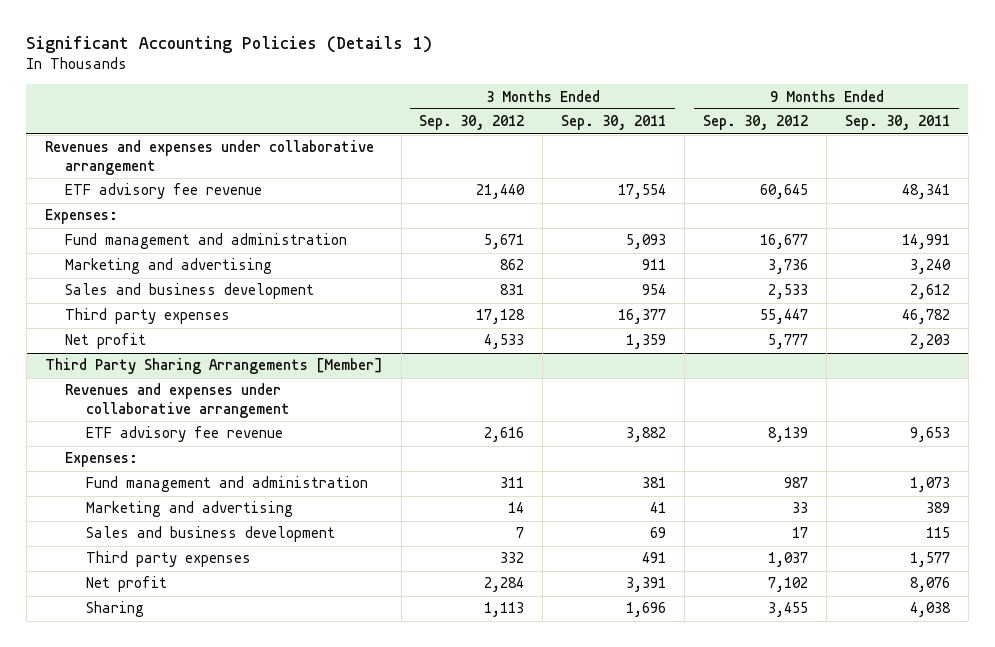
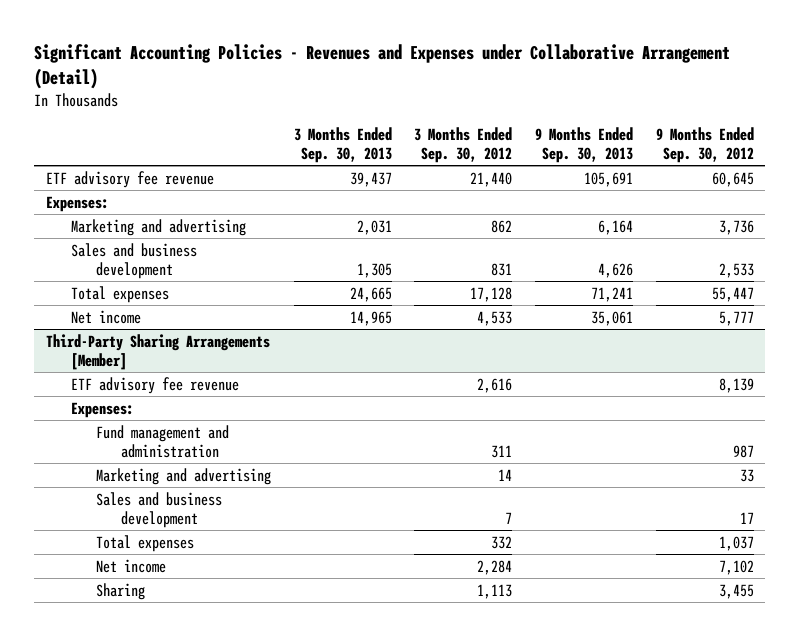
- Significant Accounting Policies (Details 1)
+ Significant Accounting Policies - Revenues and Expenses under Collaborative Arrangement (Detail)
- | 3 Months Ended Sep. 30, 2012 | 3 Months Ended Sep. 30, 2011 | 9 Months Ended Sep. 30, 2012 | 9 Months Ended Sep. 30, 2011
+ | 3 Months Ended Sep. 30, 2013 | 3 Months Ended Sep. 30, 2012 | 9 Months Ended Sep. 30, 2013 | 9 Months Ended Sep. 30, 2012
- Revenues and expenses under collaborative arrangement
- Fund management and administration | 5,671 | 5,093 | 16,677 | 14,991
- Third party expenses | 17,128 | 16,377 | 55,447 | 46,782
- Net profit | 4,533 | 1,359 | 5,777 | 2,203
- Third Party Sharing Arrangements [Member]
- Revenues and expenses under collaborative arrangement
+ Total expenses | 24,665 | 17,128 | 71,241 | 55,447
+ Net income | 14,965 | 4,533 | 35,061 | 5,777
+ Third-Party Sharing Arrangements [Member]
- Third party expenses | 332 | 491 | 1,037 | 1,577
- Net profit | 2,284 | 3,391 | 7,102 | 8,076
+ Total expenses | | 332 | | 1,037
+ Net income | | 2,284 | | 7,102

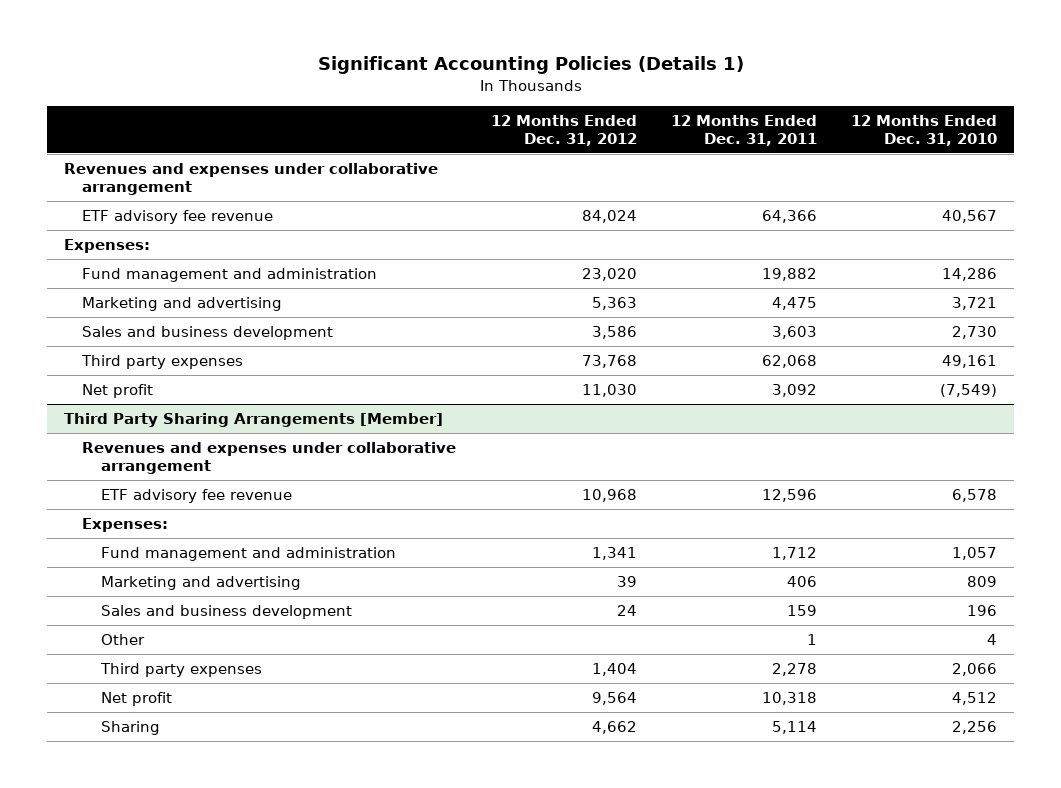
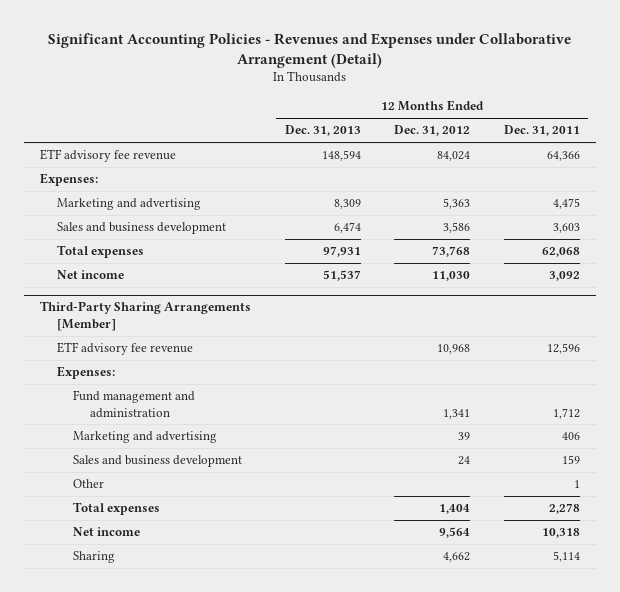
- Significant Accounting Policies (Details 1)
+ Significant Accounting Policies - Revenues and Expenses under Collaborative Arrangement (Detail)
- | 12 Months Ended Dec. 31, 2012 | 12 Months Ended Dec. 31, 2011 | 12 Months Ended Dec. 31, 2010
+ | 12 Months Ended Dec. 31, 2013 | 12 Months Ended Dec. 31, 2012 | 12 Months Ended Dec. 31, 2011
- Revenues and expenses under collaborative arrangement
- Fund management and administration | 23,020 | 19,882 | 14,286
- Third party expenses | 73,768 | 62,068 | 49,161
- Net profit | 11,030 | 3,092 | (7,549)
- Third Party Sharing Arrangements [Member]
- Revenues and expenses under collaborative arrangement
+ Total expenses | 97,931 | 73,768 | 62,068
+ Net income | 51,537 | 11,030 | 3,092
+ Third-Party Sharing Arrangements [Member]
- Third party expenses | 1,404 | 2,278 | 2,066
- Net profit | 9,564 | 10,318 | 4,512
+ Total expenses | | 1,404 | 2,278
+ Net income | | 9,564 | 10,318

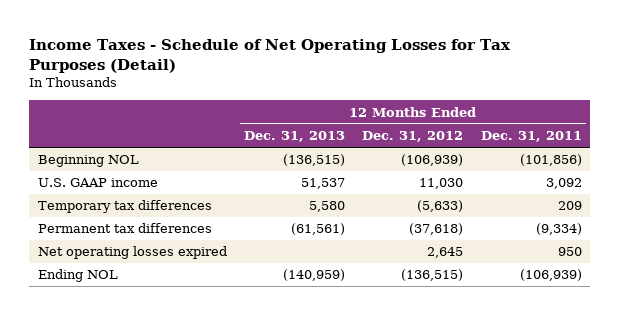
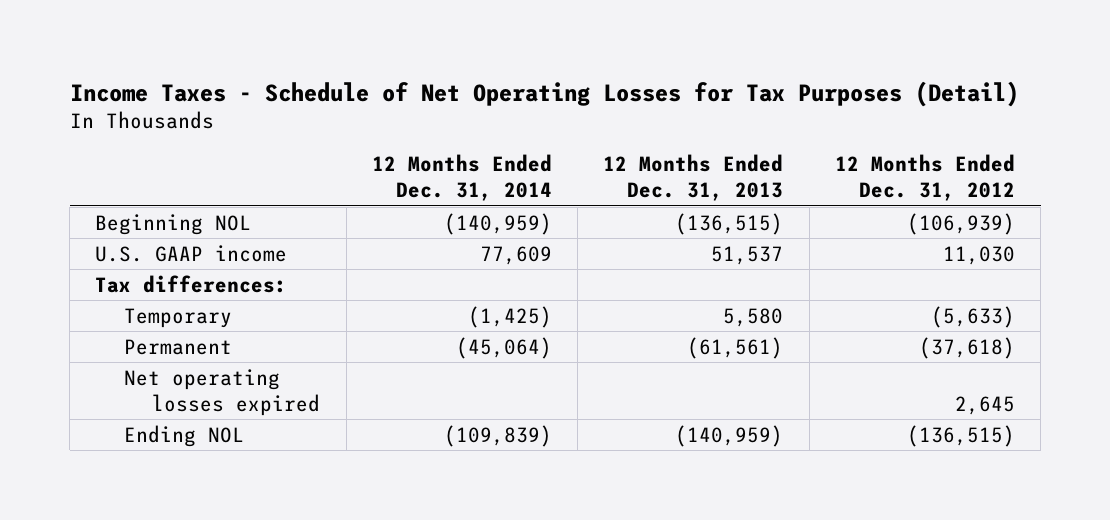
- | 12 Months Ended Dec. 31, 2013 | 12 Months Ended Dec. 31, 2012 | 12 Months Ended Dec. 31, 2011
+ | 12 Months Ended Dec. 31, 2014 | 12 Months Ended Dec. 31, 2013 | 12 Months Ended Dec. 31, 2012
- Temporary tax differences | 5,580 | (5,633) | 209
- Permanent tax differences | (61,561) | (37,618) | (9,334)
+ Tax differences:
+ Temporary | (1,425) | 5,580 | (5,633)
+ Permanent | (45,064) | (61,561) | (37,618)

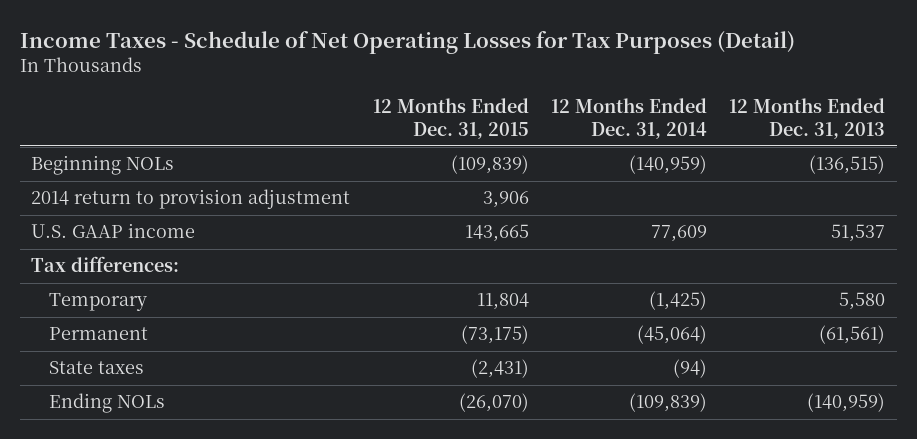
- | 12 Months Ended Dec. 31, 2014 | 12 Months Ended Dec. 31, 2013 | 12 Months Ended Dec. 31, 2012
+ | 12 Months Ended Dec. 31, 2015 | 12 Months Ended Dec. 31, 2014 | 12 Months Ended Dec. 31, 2013
- Beginning NOL | (140,959) | (136,515) | (106,939)
+ Beginning NOLs | (109,839) | (140,959) | (136,515)
+ 2014 return to provision adjustment | 3,906 | |
- Net operating losses expired | | | 2,645
- Ending NOL | (109,839) | (140,959) | (136,515)
+ State taxes | (2,431) | (94) |
+ Ending NOLs | (26,070) | (109,839) | (140,959)

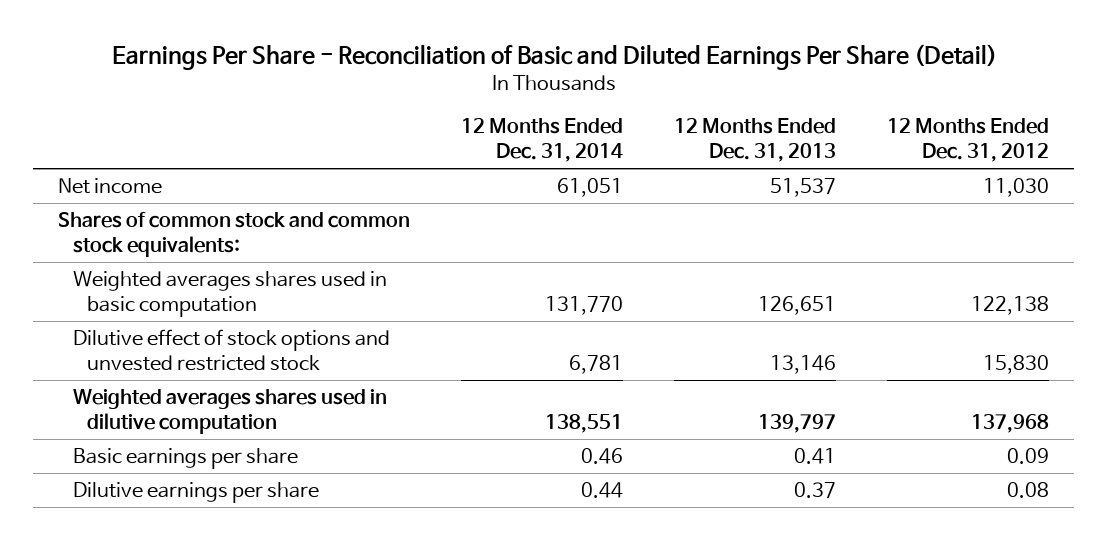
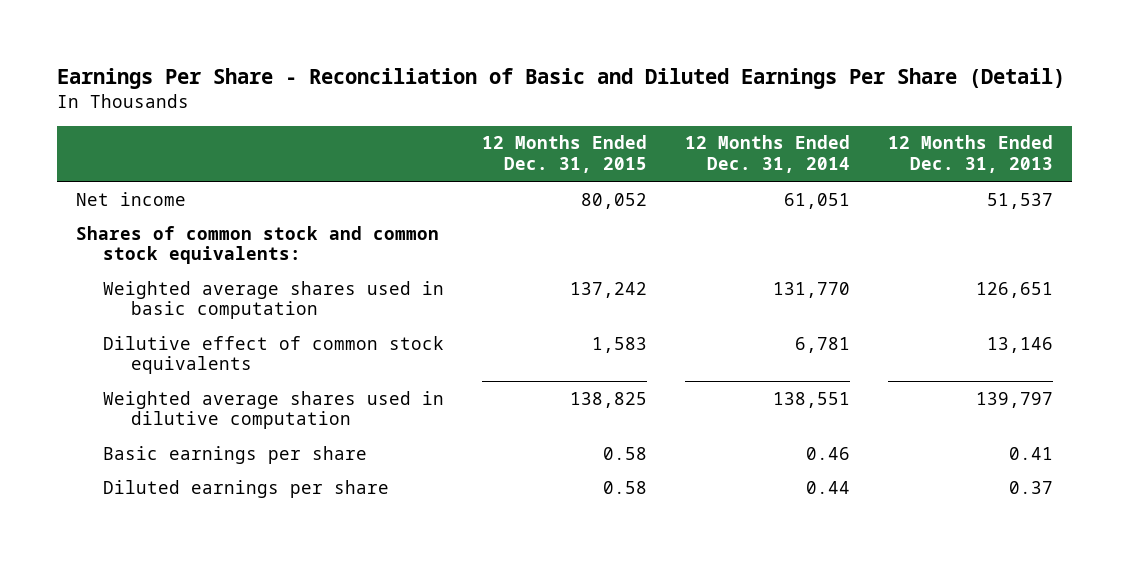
- | 12 Months Ended Dec. 31, 2014 | 12 Months Ended Dec. 31, 2013 | 12 Months Ended Dec. 31, 2012
+ | 12 Months Ended Dec. 31, 2015 | 12 Months Ended Dec. 31, 2014 | 12 Months Ended Dec. 31, 2013
- Weighted averages shares used in basic computation | 131,770 | 126,651 | 122,138
- Dilutive effect of stock options and unvested restricted stock | 6,781 | 13,146 | 15,830
- Weighted averages shares used in dilutive computation | 138,551 | 139,797 | 137,968
+ Weighted average shares used in basic computation | 137,242 | 131,770 | 126,651
+ Dilutive effect of common stock equivalents | 1,583 | 6,781 | 13,146
+ Weighted average shares used in dilutive computation | 138,825 | 138,551 | 139,797
- Dilutive earnings per share | 0.44 | 0.37 | 0.08
+ Diluted earnings per share | 0.58 | 0.44 | 0.37

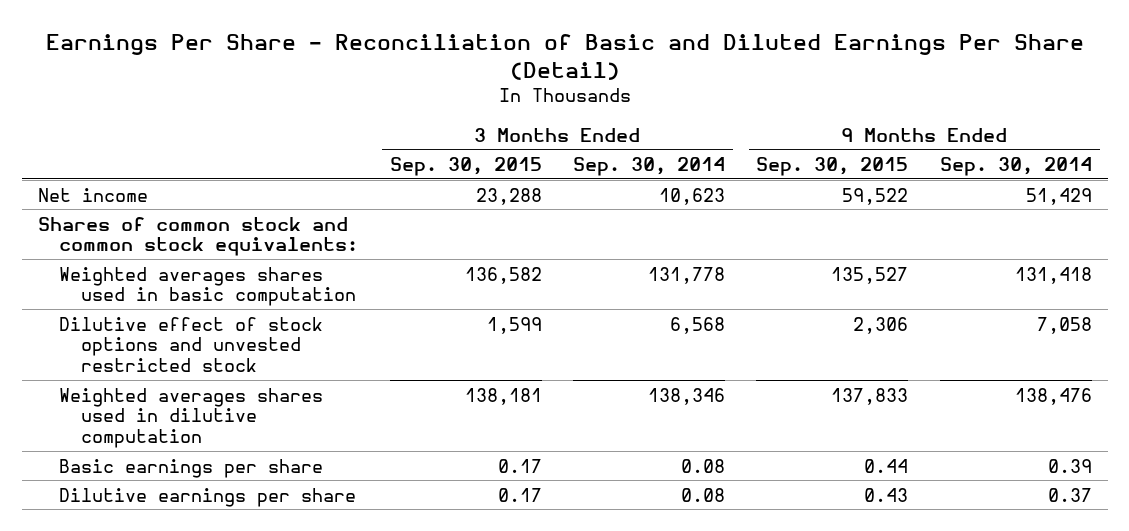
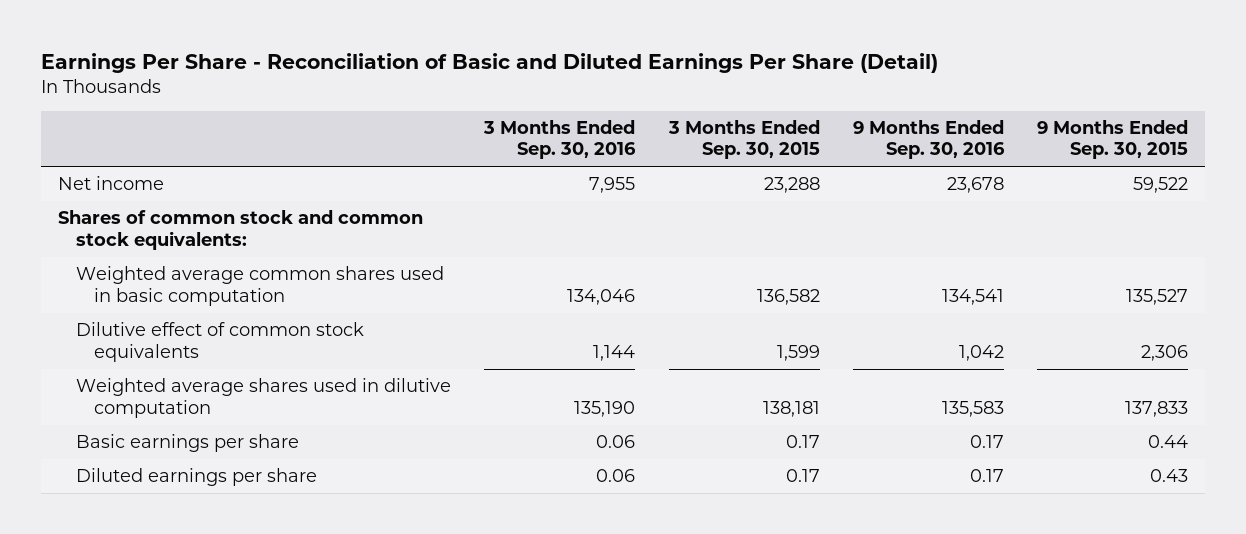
- | 3 Months Ended Sep. 30, 2015 | 3 Months Ended Sep. 30, 2014 | 9 Months Ended Sep. 30, 2015 | 9 Months Ended Sep. 30, 2014
+ | 3 Months Ended Sep. 30, 2016 | 3 Months Ended Sep. 30, 2015 | 9 Months Ended Sep. 30, 2016 | 9 Months Ended Sep. 30, 2015
- Weighted averages shares used in basic computation | 136,582 | 131,778 | 135,527 | 131,418
- Dilutive effect of stock options and unvested restricted stock | 1,599 | 6,568 | 2,306 | 7,058
- Weighted averages shares used in dilutive computation | 138,181 | 138,346 | 137,833 | 138,476
+ Weighted average common shares used in basic computation | 134,046 | 136,582 | 134,541 | 135,527
+ Dilutive effect of common stock equivalents | 1,144 | 1,599 | 1,042 | 2,306
+ Weighted average shares used in dilutive computation | 135,190 | 138,181 | 135,583 | 137,833
- Dilutive earnings per share | 0.17 | 0.08 | 0.43 | 0.37
+ Diluted earnings per share | 0.06 | 0.17 | 0.17 | 0.43

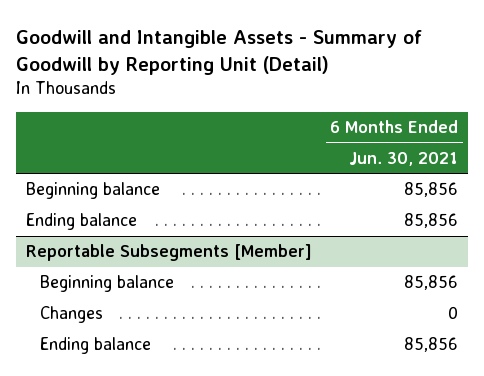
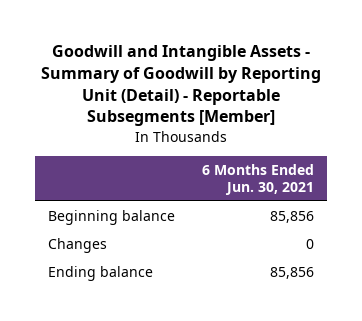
- Goodwill and Intangible Assets - Summary of Goodwill by Reporting Unit (Detail)
+ Goodwill and Intangible Assets - Summary of Goodwill by Reporting Unit (Detail) - Reportable Subsegments [Member]
- Ending balance | 85,856
- Reportable Subsegments [Member]
- Beginning balance | 85,856

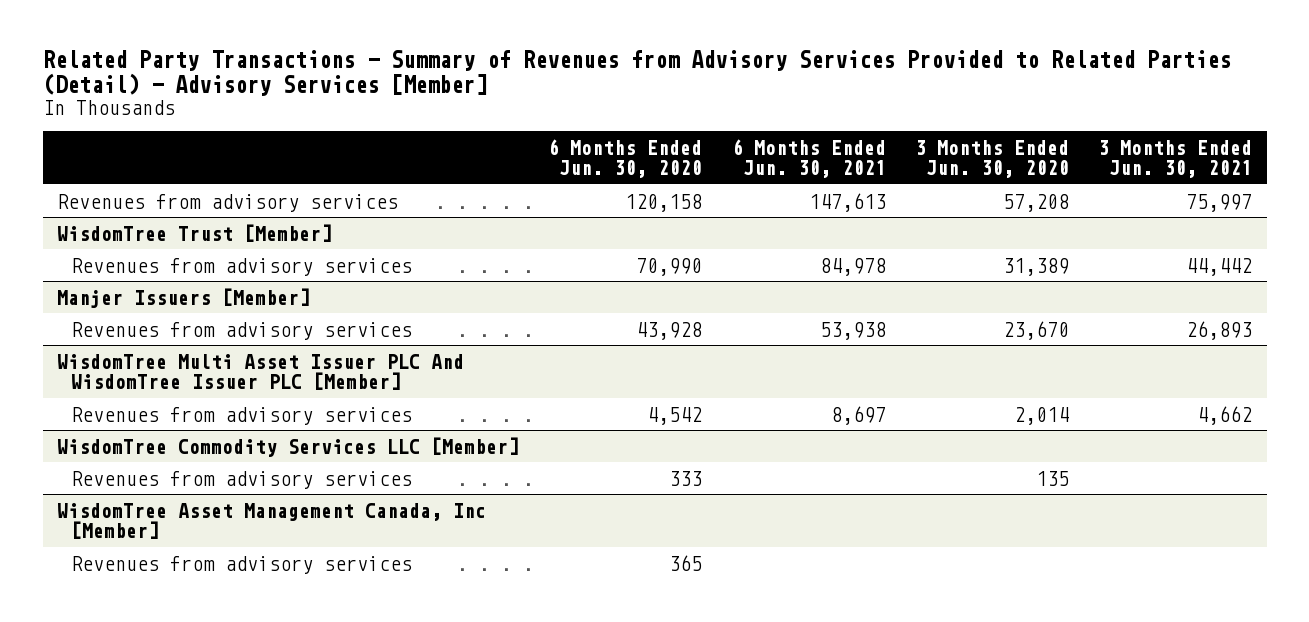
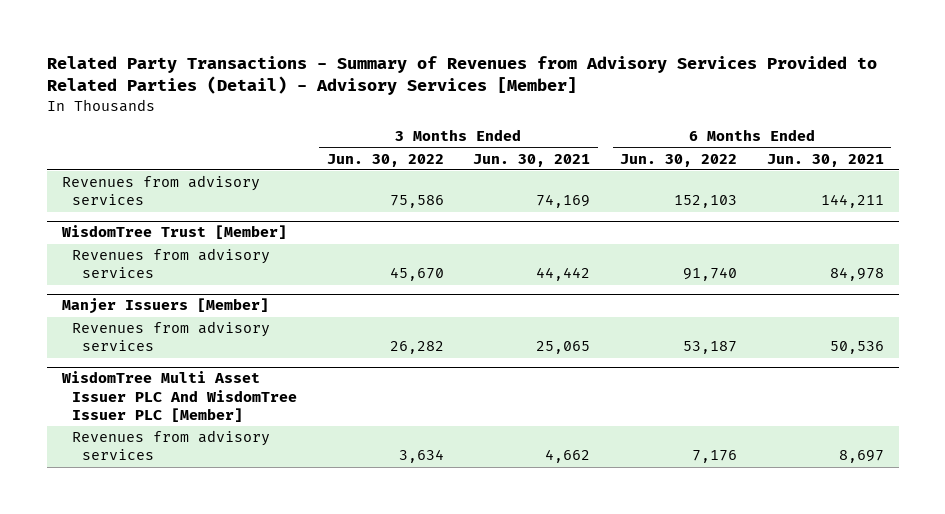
- | 6 Months Ended Jun. 30, 2020 | 6 Months Ended Jun. 30, 2021 | 3 Months Ended Jun. 30, 2020 | 3 Months Ended Jun. 30, 2021
+ | 3 Months Ended Jun. 30, 2022 | 3 Months Ended Jun. 30, 2021 | 6 Months Ended Jun. 30, 2022 | 6 Months Ended Jun. 30, 2021
- Revenues from advisory services | 120,158 | 147,613 | 57,208 | 75,997
+ Revenues from advisory services | 75,586 | 74,169 | 152,103 | 144,211
@ Manjer Issuers [Member]
- Revenues from advisory services | 43,928 | 53,938 | 23,670 | 26,893
+ Revenues from advisory services | 26,282 | 25,065 | 53,187 | 50,536
- WisdomTree Commodity Services LLC [Member]
- Revenues from advisory services | 333 | | 135 |
- WisdomTree Asset Management Canada, Inc [Member]
- Revenues from advisory services | 365 | | |

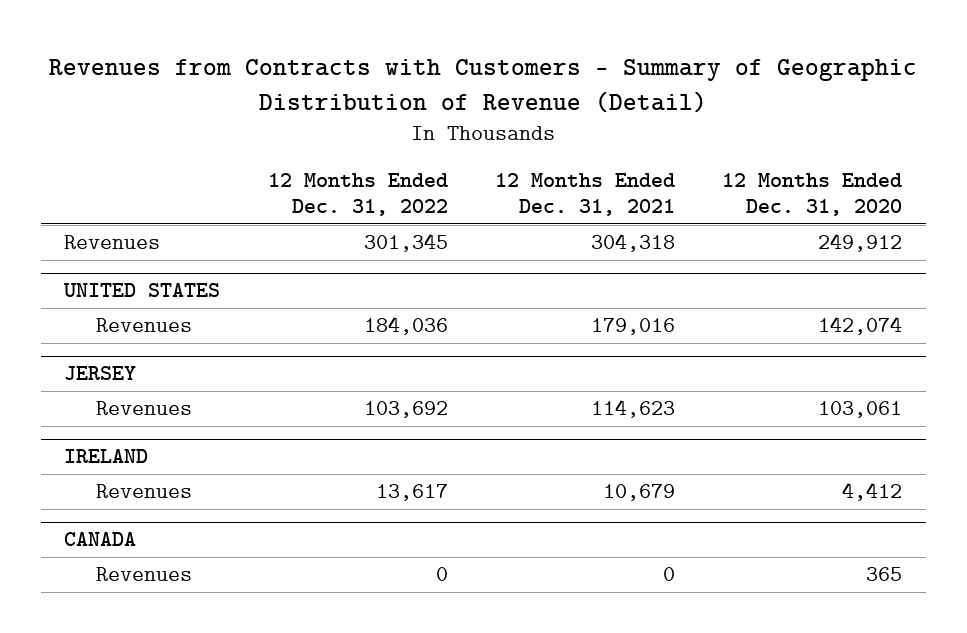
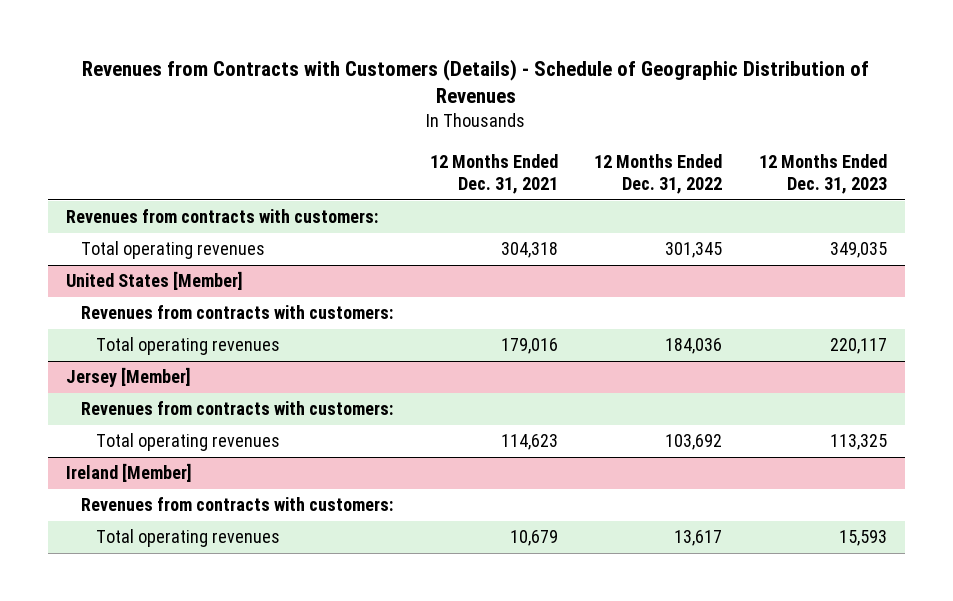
- Revenues from Contracts with Customers - Summary of Geographic Distribution of Revenue (Detail)
+ Revenues from Contracts with Customers (Details) - Schedule of Geographic Distribution of Revenues
- | 12 Months Ended Dec. 31, 2022 | 12 Months Ended Dec. 31, 2021 | 12 Months Ended Dec. 31, 2020
+ | 12 Months Ended Dec. 31, 2021 | 12 Months Ended Dec. 31, 2022 | 12 Months Ended Dec. 31, 2023
- Revenues | 301,345 | 304,318 | 249,912
- UNITED STATES
- Revenues | 184,036 | 179,016 | 142,074
- JERSEY
- Revenues | 103,692 | 114,623 | 103,061
- IRELAND
- Revenues | 13,617 | 10,679 | 4,412
- CANADA
- Revenues | 0 | 0 | 365
+ Revenues from contracts with customers:
+ Total operating revenues | 304,318 | 301,345 | 349,035
+ United States [Member]
+ Revenues from contracts with customers:
+ Total operating revenues | 179,016 | 184,036 | 220,117
+ Jersey [Member]
+ Revenues from contracts with customers:
+ Total operating revenues | 114,623 | 103,692 | 113,325
+ Ireland [Member]
+ Revenues from contracts with customers:
+ Total operating revenues | 10,679 | 13,617 | 15,593

